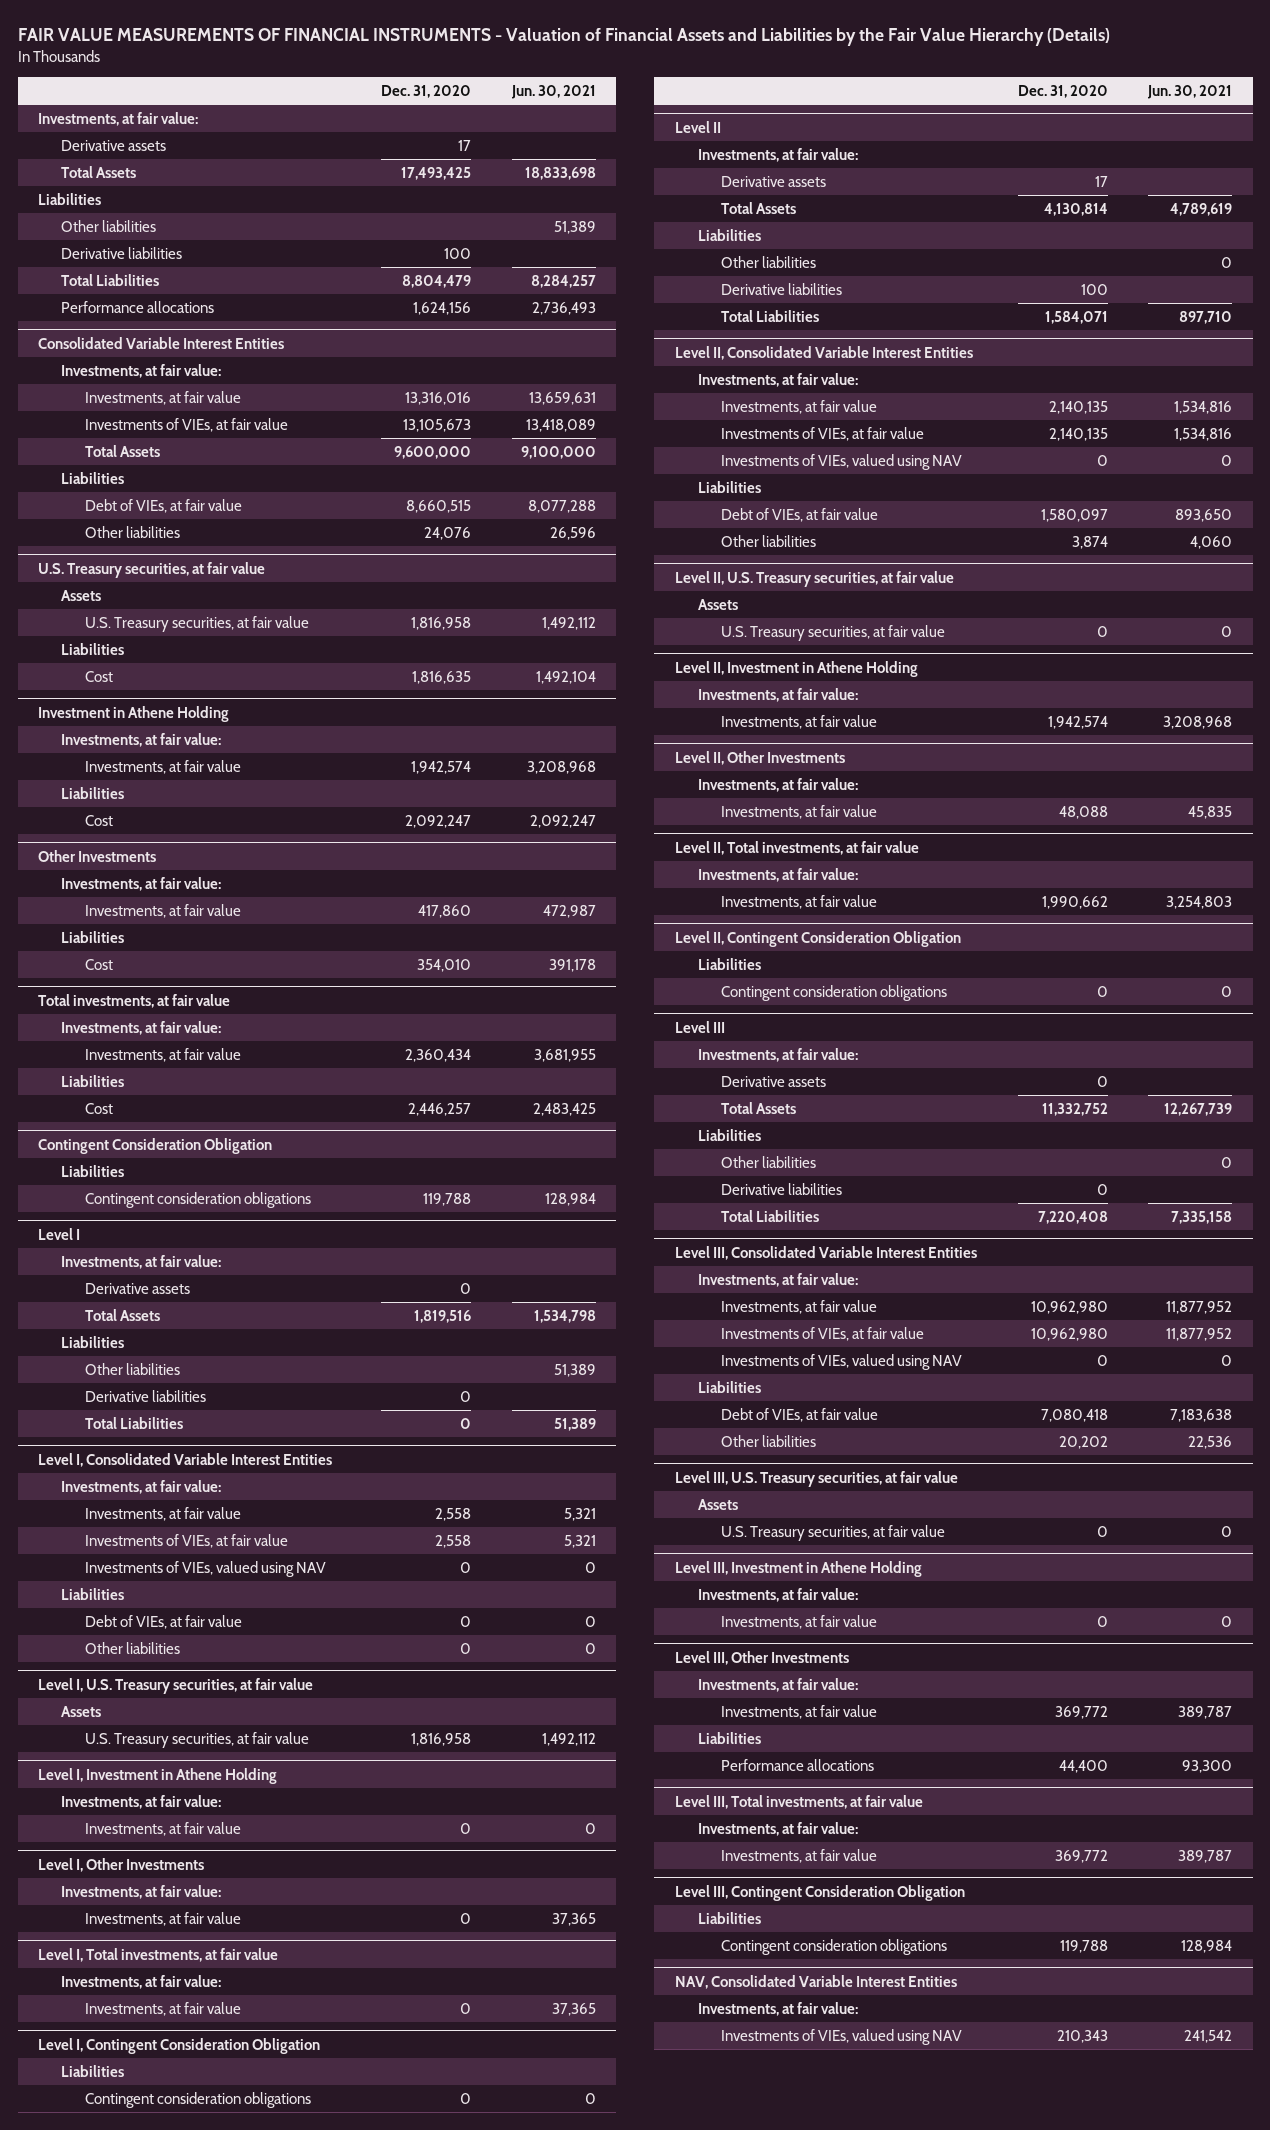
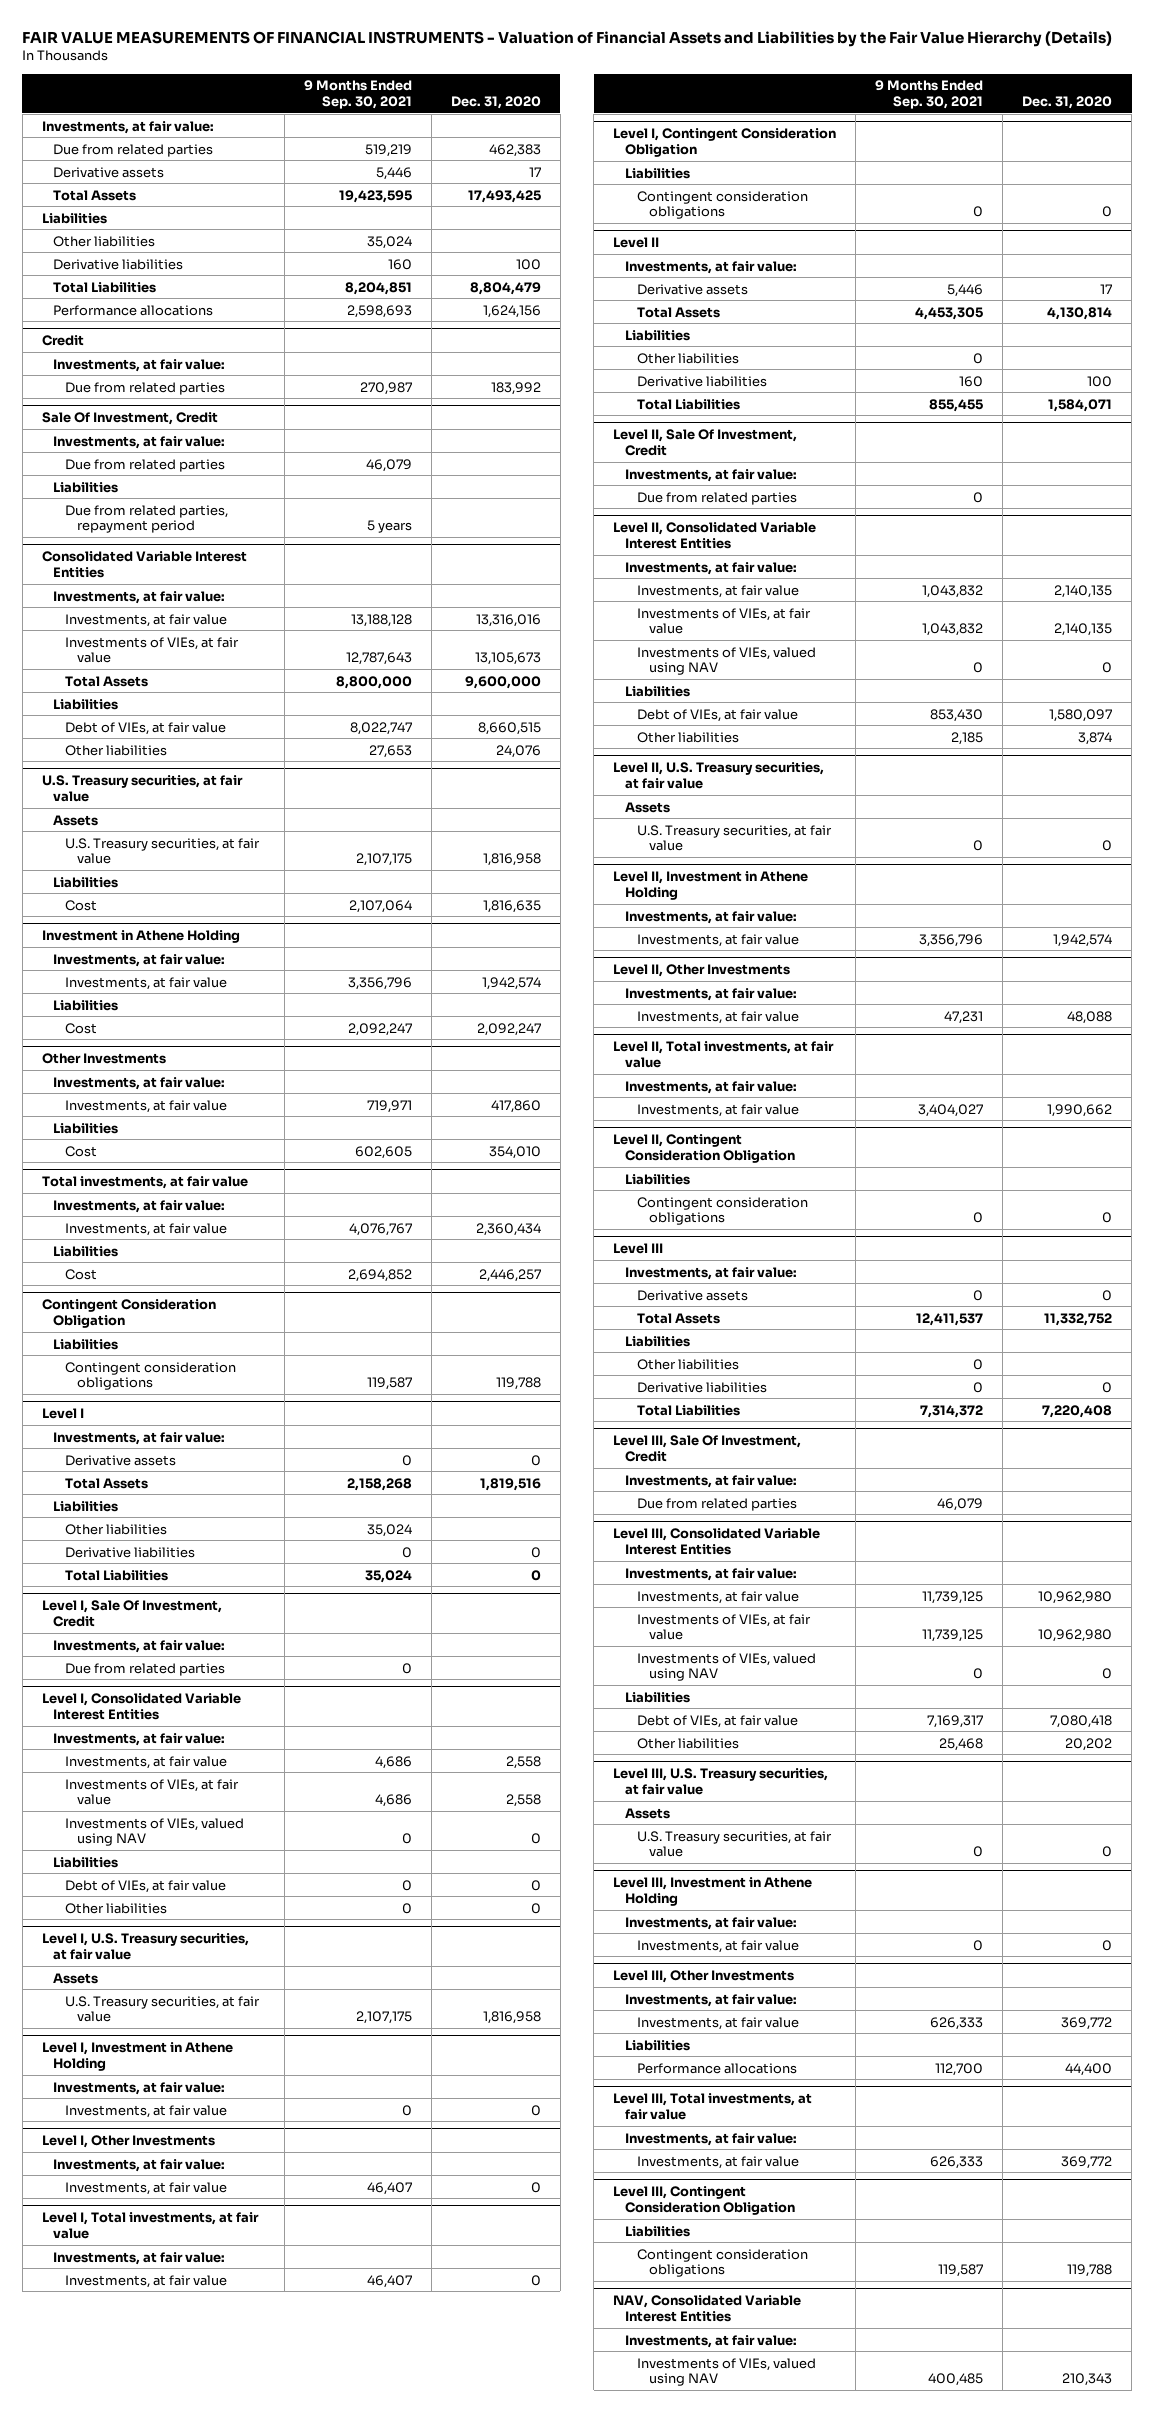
- | Dec. 31, 2020 | Jun. 30, 2021
+ | 9 Months Ended Sep. 30, 2021 | Dec. 31, 2020
+ Due from related parties | 519,219 | 462,383
+ Credit
+ Investments, at fair value:
+ Due from related parties | 270,987 | 183,992
+ Sale Of Investment, Credit
+ Investments, at fair value:
+ Due from related parties | 46,079 |
+ Liabilities
+ Due from related parties, repayment period | 5 years |
+ Level I, Sale Of Investment, Credit
+ Investments, at fair value:
+ Due from related parties | 0 |
+ Level II, Sale Of Investment, Credit
+ Investments, at fair value:
+ Due from related parties | 0 |
+ Level III, Sale Of Investment, Credit
+ Investments, at fair value:
+ Due from related parties | 46,079 |

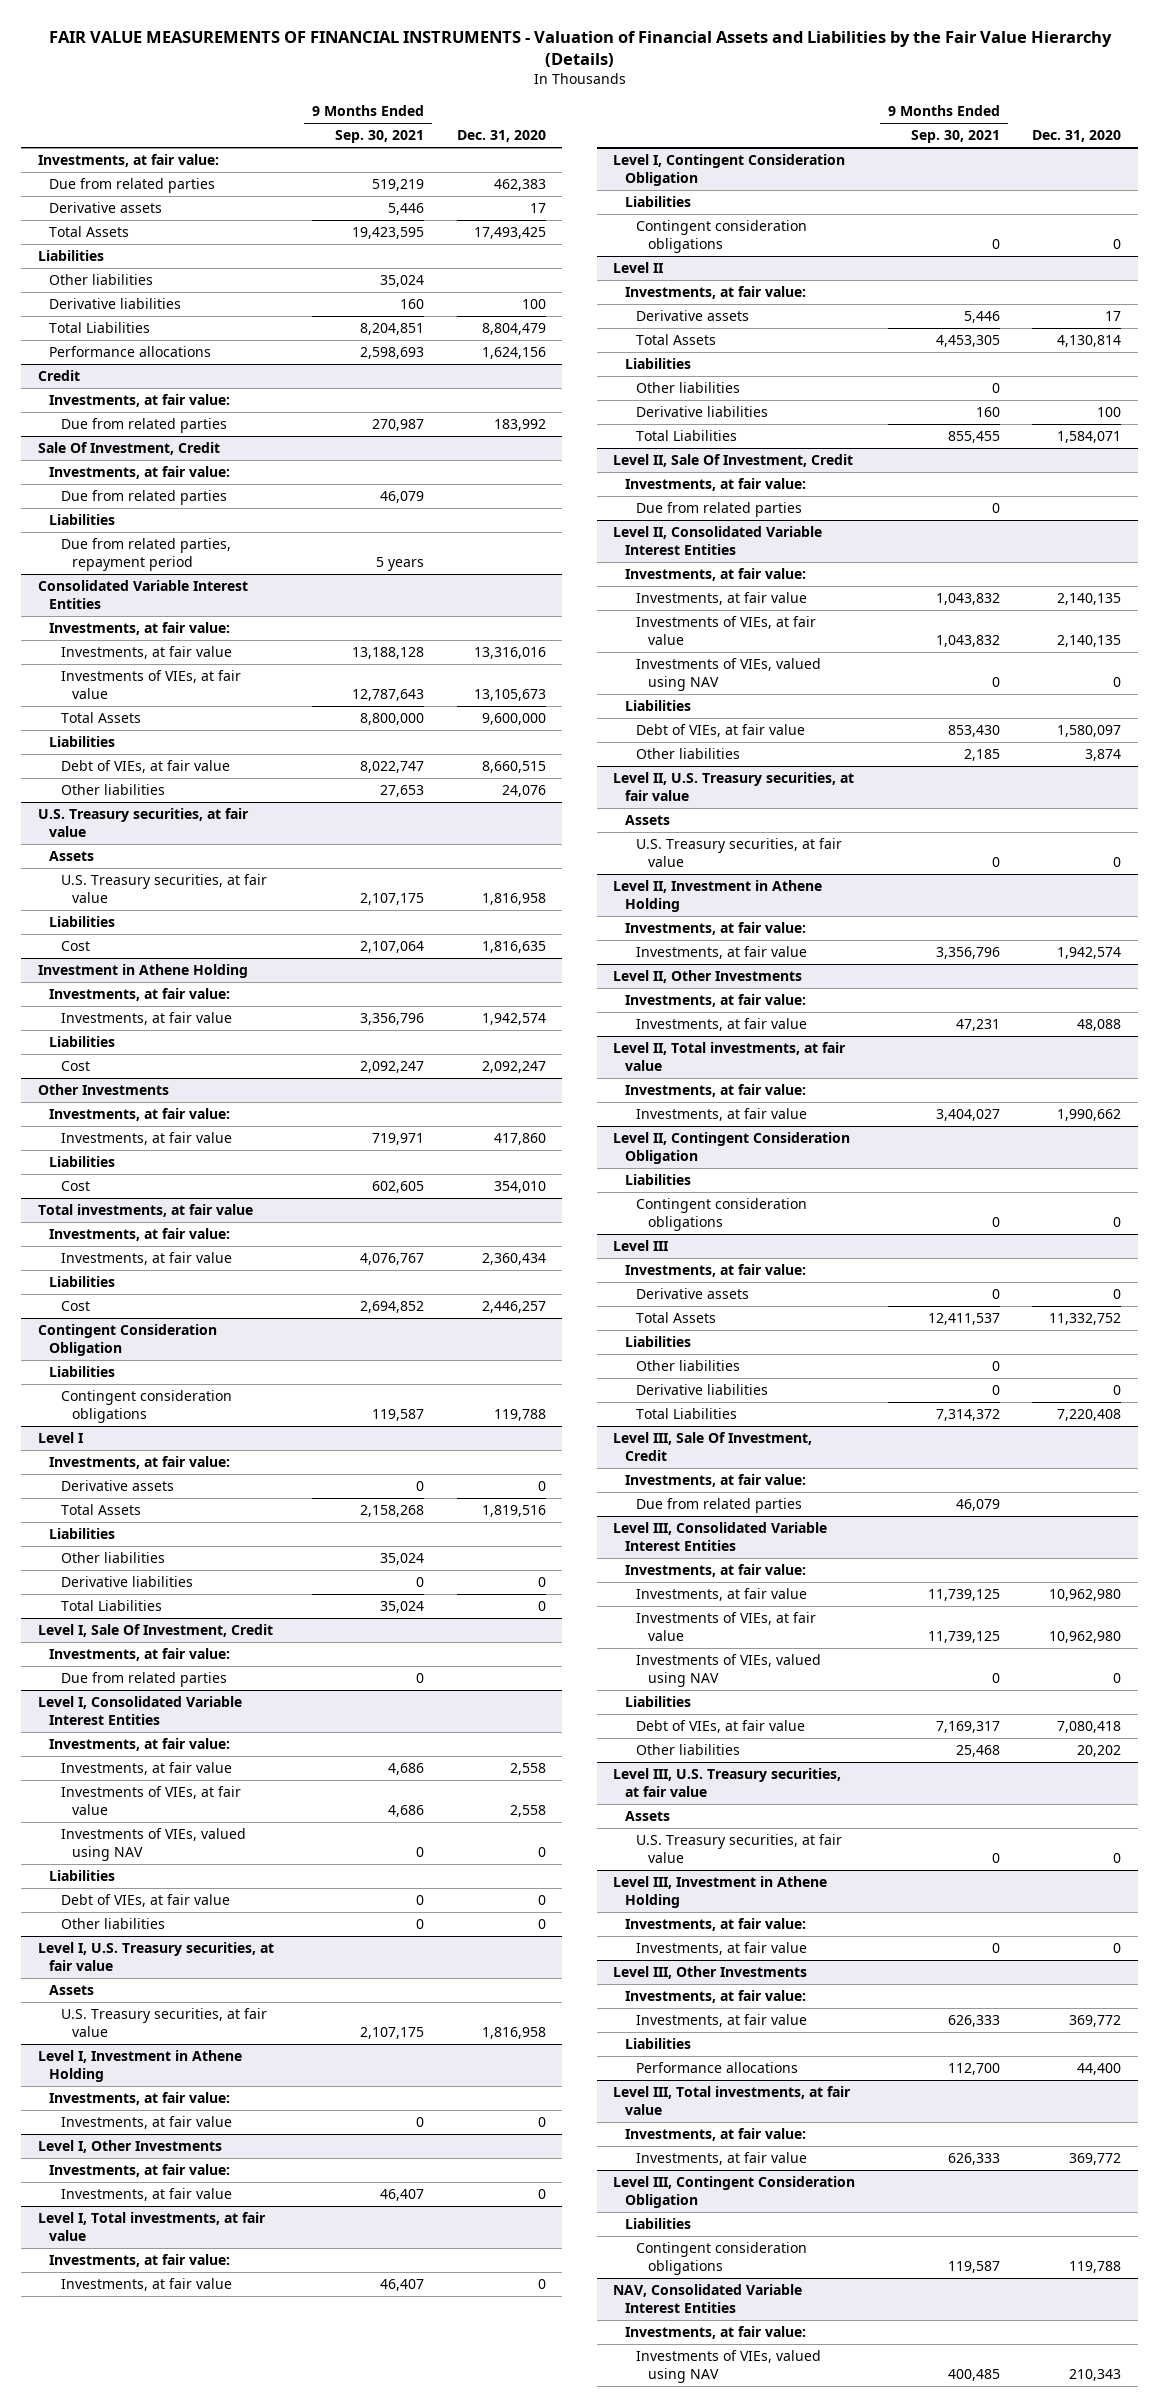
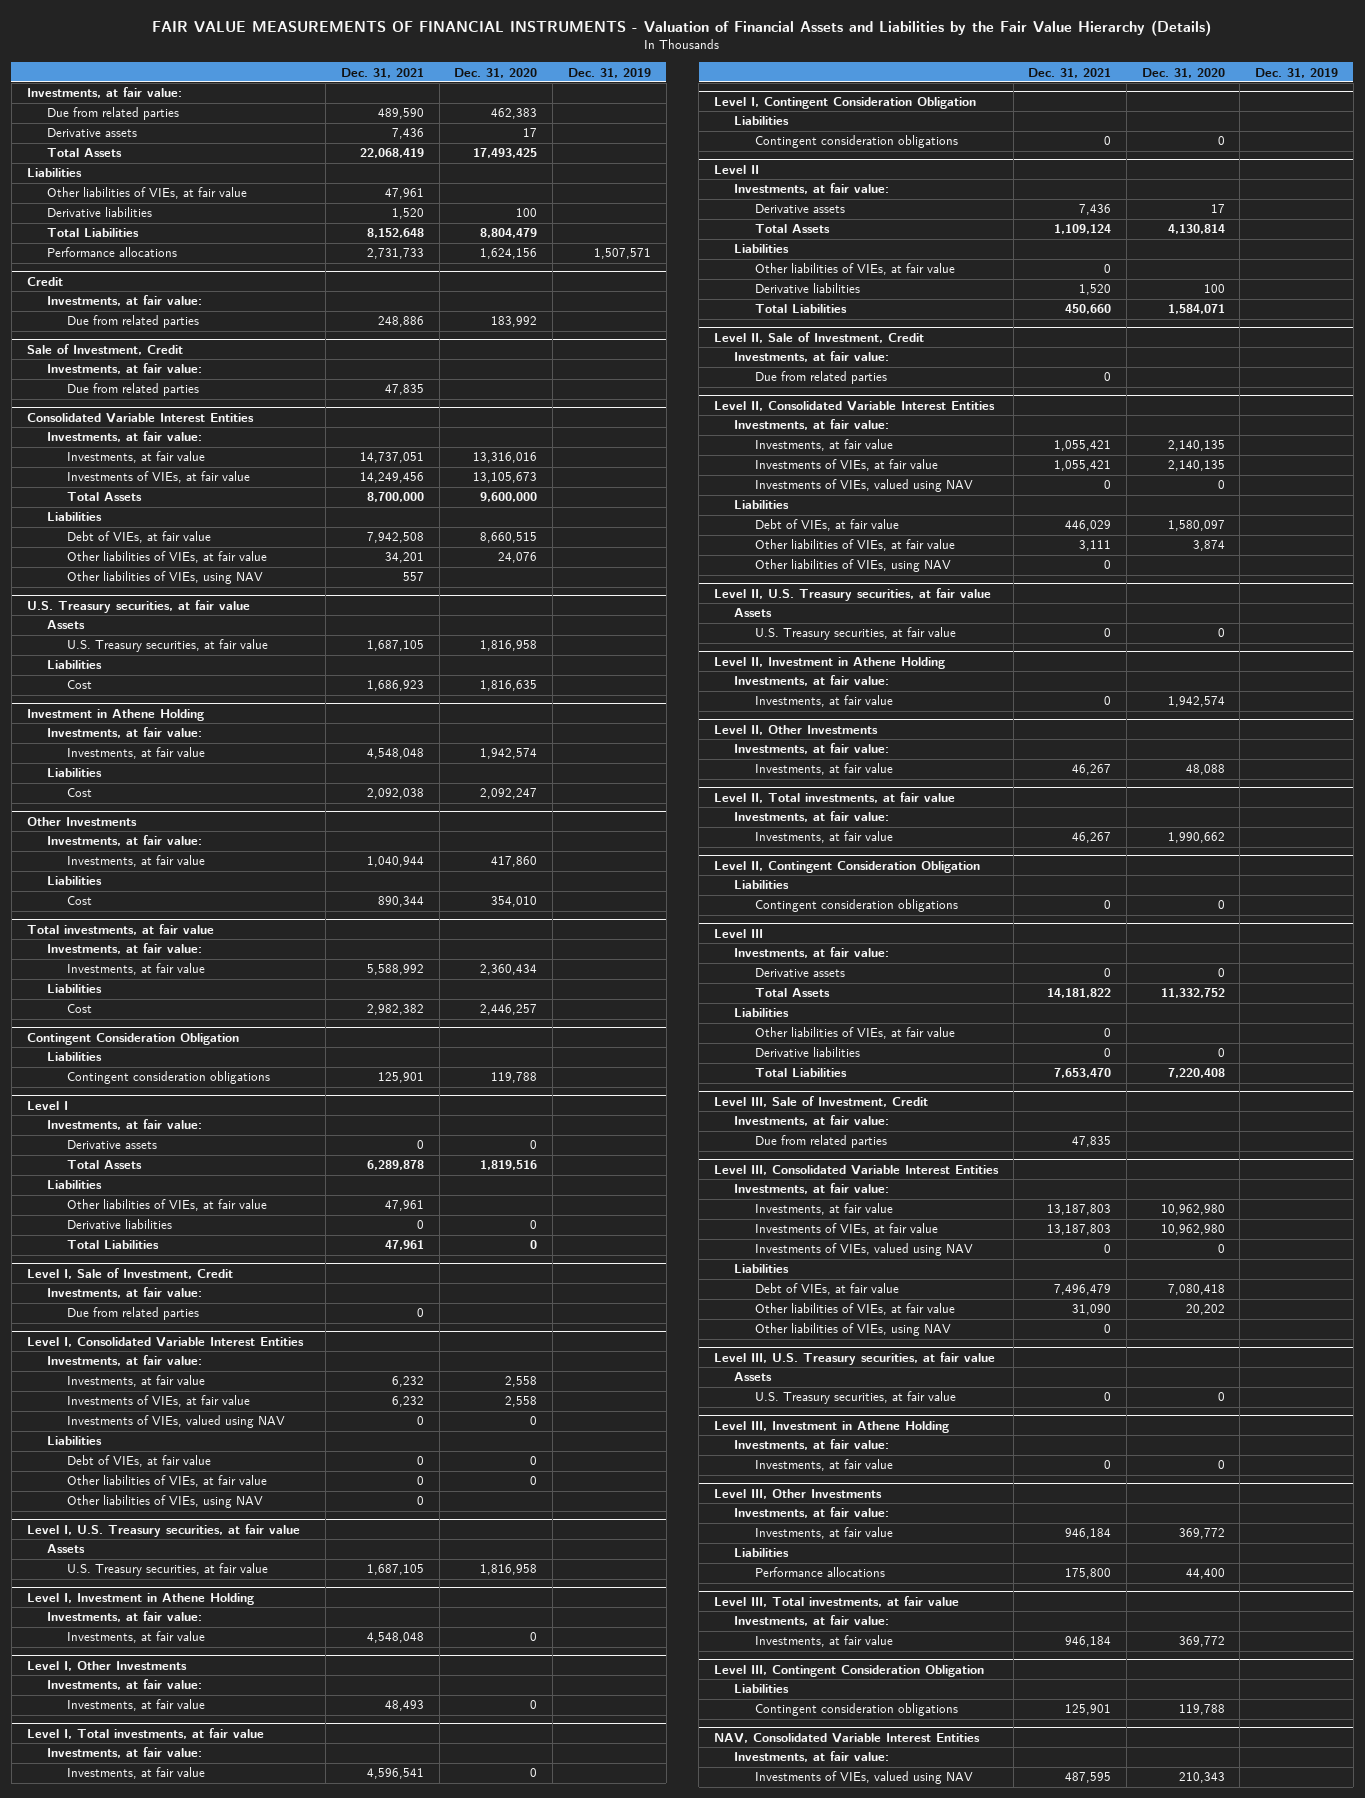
- | 9 Months Ended Sep. 30, 2021 | Dec. 31, 2020
+ | Dec. 31, 2021 | Dec. 31, 2020 | Dec. 31, 2019
- Other liabilities | 35,024 |
+ Other liabilities of VIEs, at fair value | 47,961 | |
- Sale Of Investment, Credit
+ Sale of Investment, Credit
- Liabilities
- Due from related parties, repayment period | 5 years |
@ Consolidated Variable Interest Entities
- Other liabilities | 27,653 | 24,076
+ Other liabilities of VIEs, at fair value | 34,201 | 24,076 |
+ Other liabilities of VIEs, using NAV | 557 | |
@ Level I
- Other liabilities | 35,024 |
+ Other liabilities of VIEs, at fair value | 47,961 | |
- Level I, Sale Of Investment, Credit
+ Level I, Sale of Investment, Credit
@ Level I, Consolidated Variable Interest Entities
- Other liabilities | 0 | 0
+ Other liabilities of VIEs, at fair value | 0 | 0 |
+ Other liabilities of VIEs, using NAV | 0 | |
@ Level II
- Other liabilities | 0 |
+ Other liabilities of VIEs, at fair value | 0 | |
- Level II, Sale Of Investment, Credit
+ Level II, Sale of Investment, Credit
@ Level II, Consolidated Variable Interest Entities
- Other liabilities | 2,185 | 3,874
+ Other liabilities of VIEs, at fair value | 3,111 | 3,874 |
+ Other liabilities of VIEs, using NAV | 0 | |
@ Level III
- Other liabilities | 0 |
+ Other liabilities of VIEs, at fair value | 0 | |
- Level III, Sale Of Investment, Credit
+ Level III, Sale of Investment, Credit
@ Level III, Consolidated Variable Interest Entities
- Other liabilities | 25,468 | 20,202
+ Other liabilities of VIEs, at fair value | 31,090 | 20,202 |
+ Other liabilities of VIEs, using NAV | 0 | |

